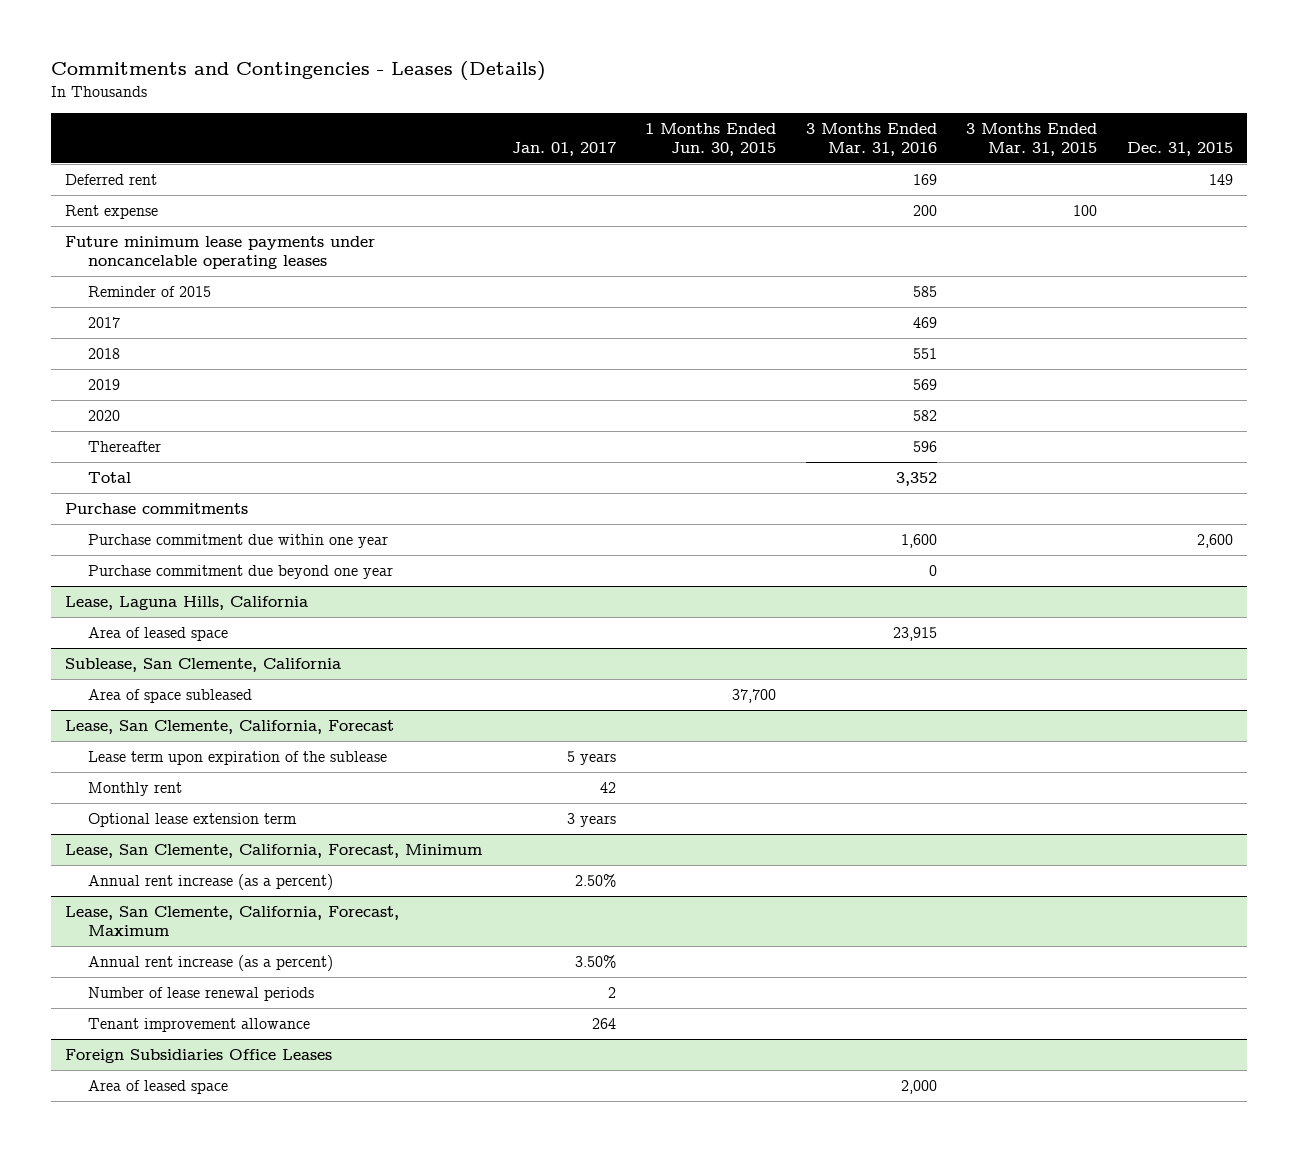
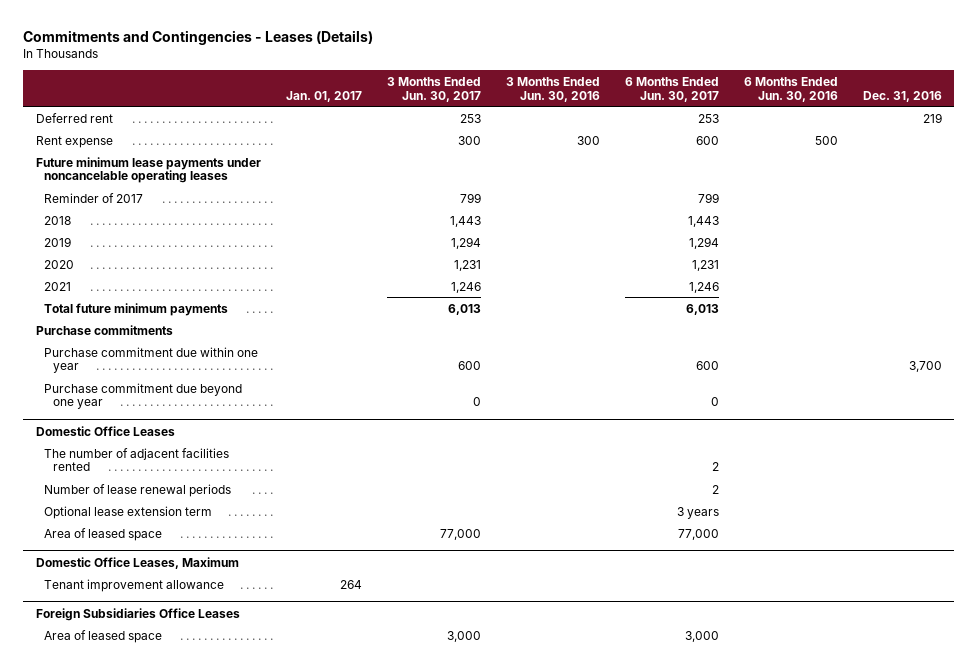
- | Jan. 01, 2017 | 1 Months Ended Jun. 30, 2015 | 3 Months Ended Mar. 31, 2016 | 3 Months Ended Mar. 31, 2015 | Dec. 31, 2015
+ | Jan. 01, 2017 | 3 Months Ended Jun. 30, 2017 | 3 Months Ended Jun. 30, 2016 | 6 Months Ended Jun. 30, 2017 | 6 Months Ended Jun. 30, 2016 | Dec. 31, 2016
- Reminder of 2015 | | | 585 | |
- 2017 | | | 469 | |
+ Reminder of 2017 | | 799 | | 799 | |
- Thereafter | | | 596 | |
- Total | | | 3,352 | |
+ 2021 | | 1,246 | | 1,246 | |
+ Total future minimum payments | | 6,013 | | 6,013 | |
- Lease, Laguna Hills, California
- Area of leased space | | | 23,915 | |
- Sublease, San Clemente, California
- Area of space subleased | | 37,700 | | |
- Lease, San Clemente, California, Forecast
- Lease term upon expiration of the sublease | 5 years | | | |
- Monthly rent | 42 | | | |
- Optional lease extension term | 3 years | | | |
- Lease, San Clemente, California, Forecast, Minimum
- Annual rent increase (as a percent) | 2.50% | | | |
- Lease, San Clemente, California, Forecast, Maximum
- Annual rent increase (as a percent) | 3.50% | | | |
- Number of lease renewal periods | 2 | | | |
+ Domestic Office Leases
+ The number of adjacent facilities rented | | | | 2 | |
+ Number of lease renewal periods | | | | 2 | |
+ Optional lease extension term | | | | 3 years | |
+ Area of leased space | | 77,000 | | 77,000 | |
+ Domestic Office Leases, Maximum

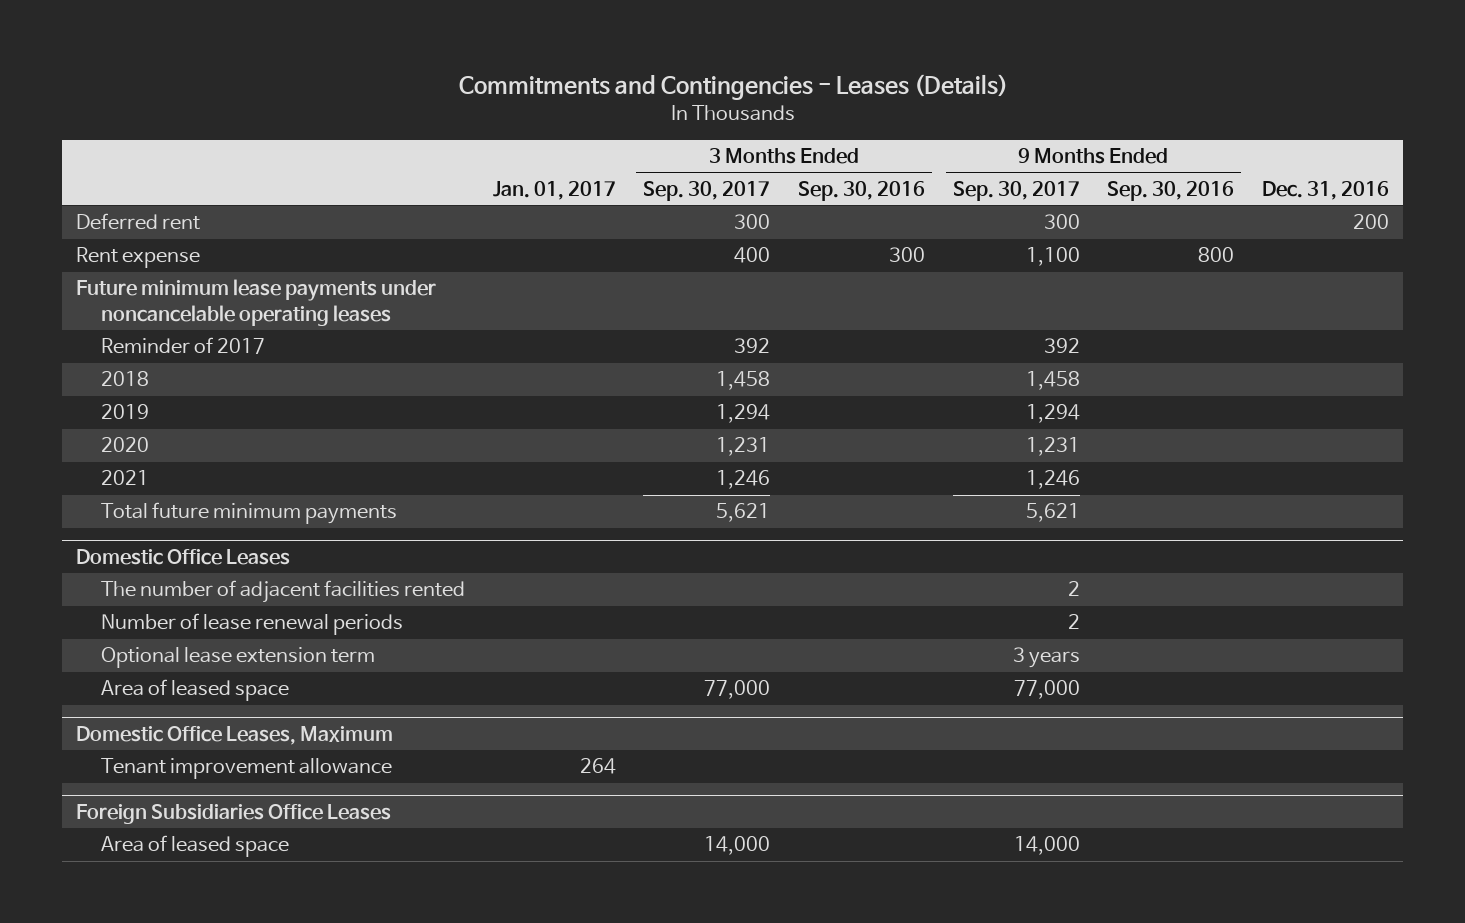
- | Jan. 01, 2017 | 3 Months Ended Jun. 30, 2017 | 3 Months Ended Jun. 30, 2016 | 6 Months Ended Jun. 30, 2017 | 6 Months Ended Jun. 30, 2016 | Dec. 31, 2016
+ | Jan. 01, 2017 | 3 Months Ended Sep. 30, 2017 | 3 Months Ended Sep. 30, 2016 | 9 Months Ended Sep. 30, 2017 | 9 Months Ended Sep. 30, 2016 | Dec. 31, 2016
- Deferred rent | | 253 | | 253 | | 219
+ Deferred rent | | 300 | | 300 | | 200
- Purchase commitments
- Purchase commitment due within one year | | 600 | | 600 | | 3,700
- Purchase commitment due beyond one year | | 0 | | 0 | |

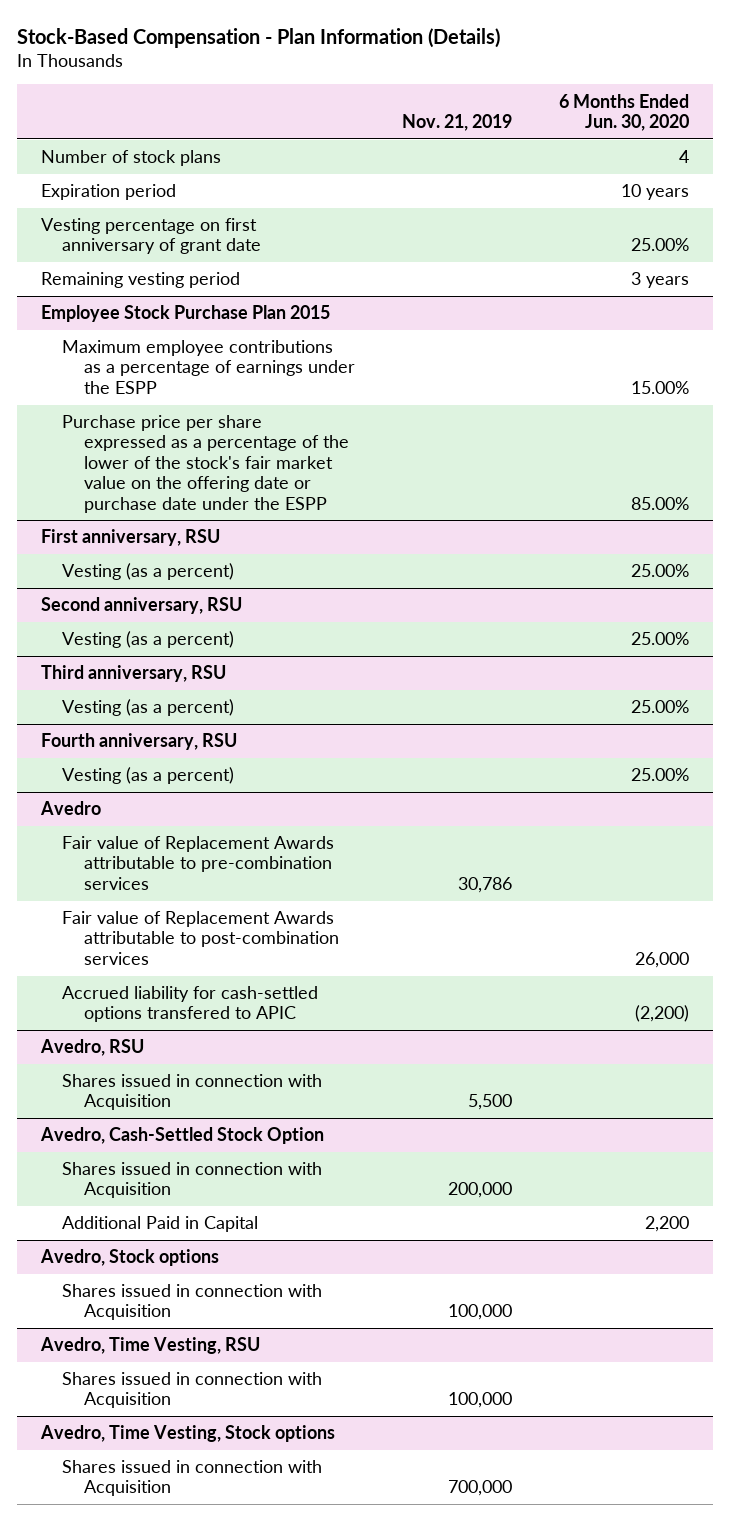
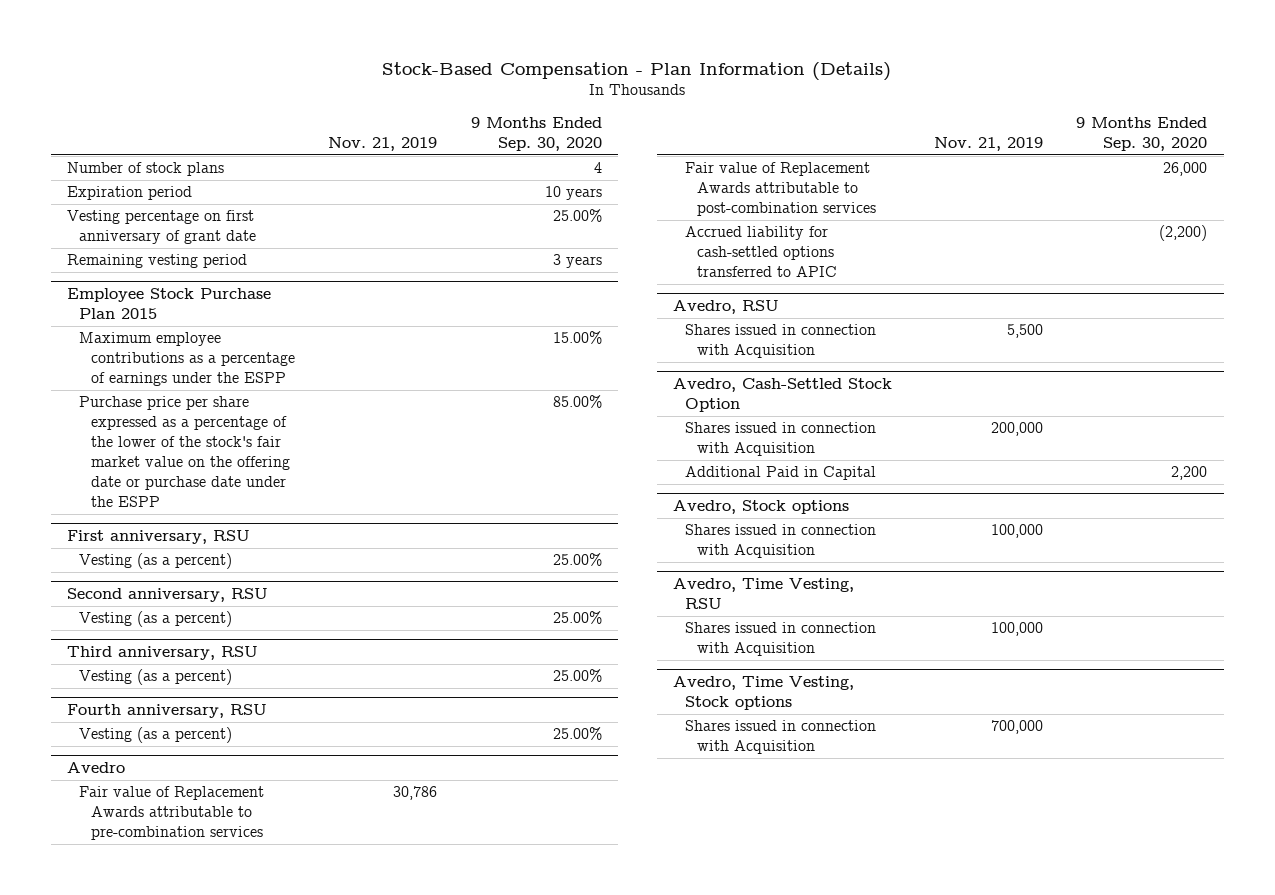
- | Nov. 21, 2019 | 6 Months Ended Jun. 30, 2020
+ | Nov. 21, 2019 | 9 Months Ended Sep. 30, 2020
@ Avedro
- Accrued liability for cash-settled options transfered to APIC | | (2,200)
+ Accrued liability for cash-settled options transferred to APIC | | (2,200)

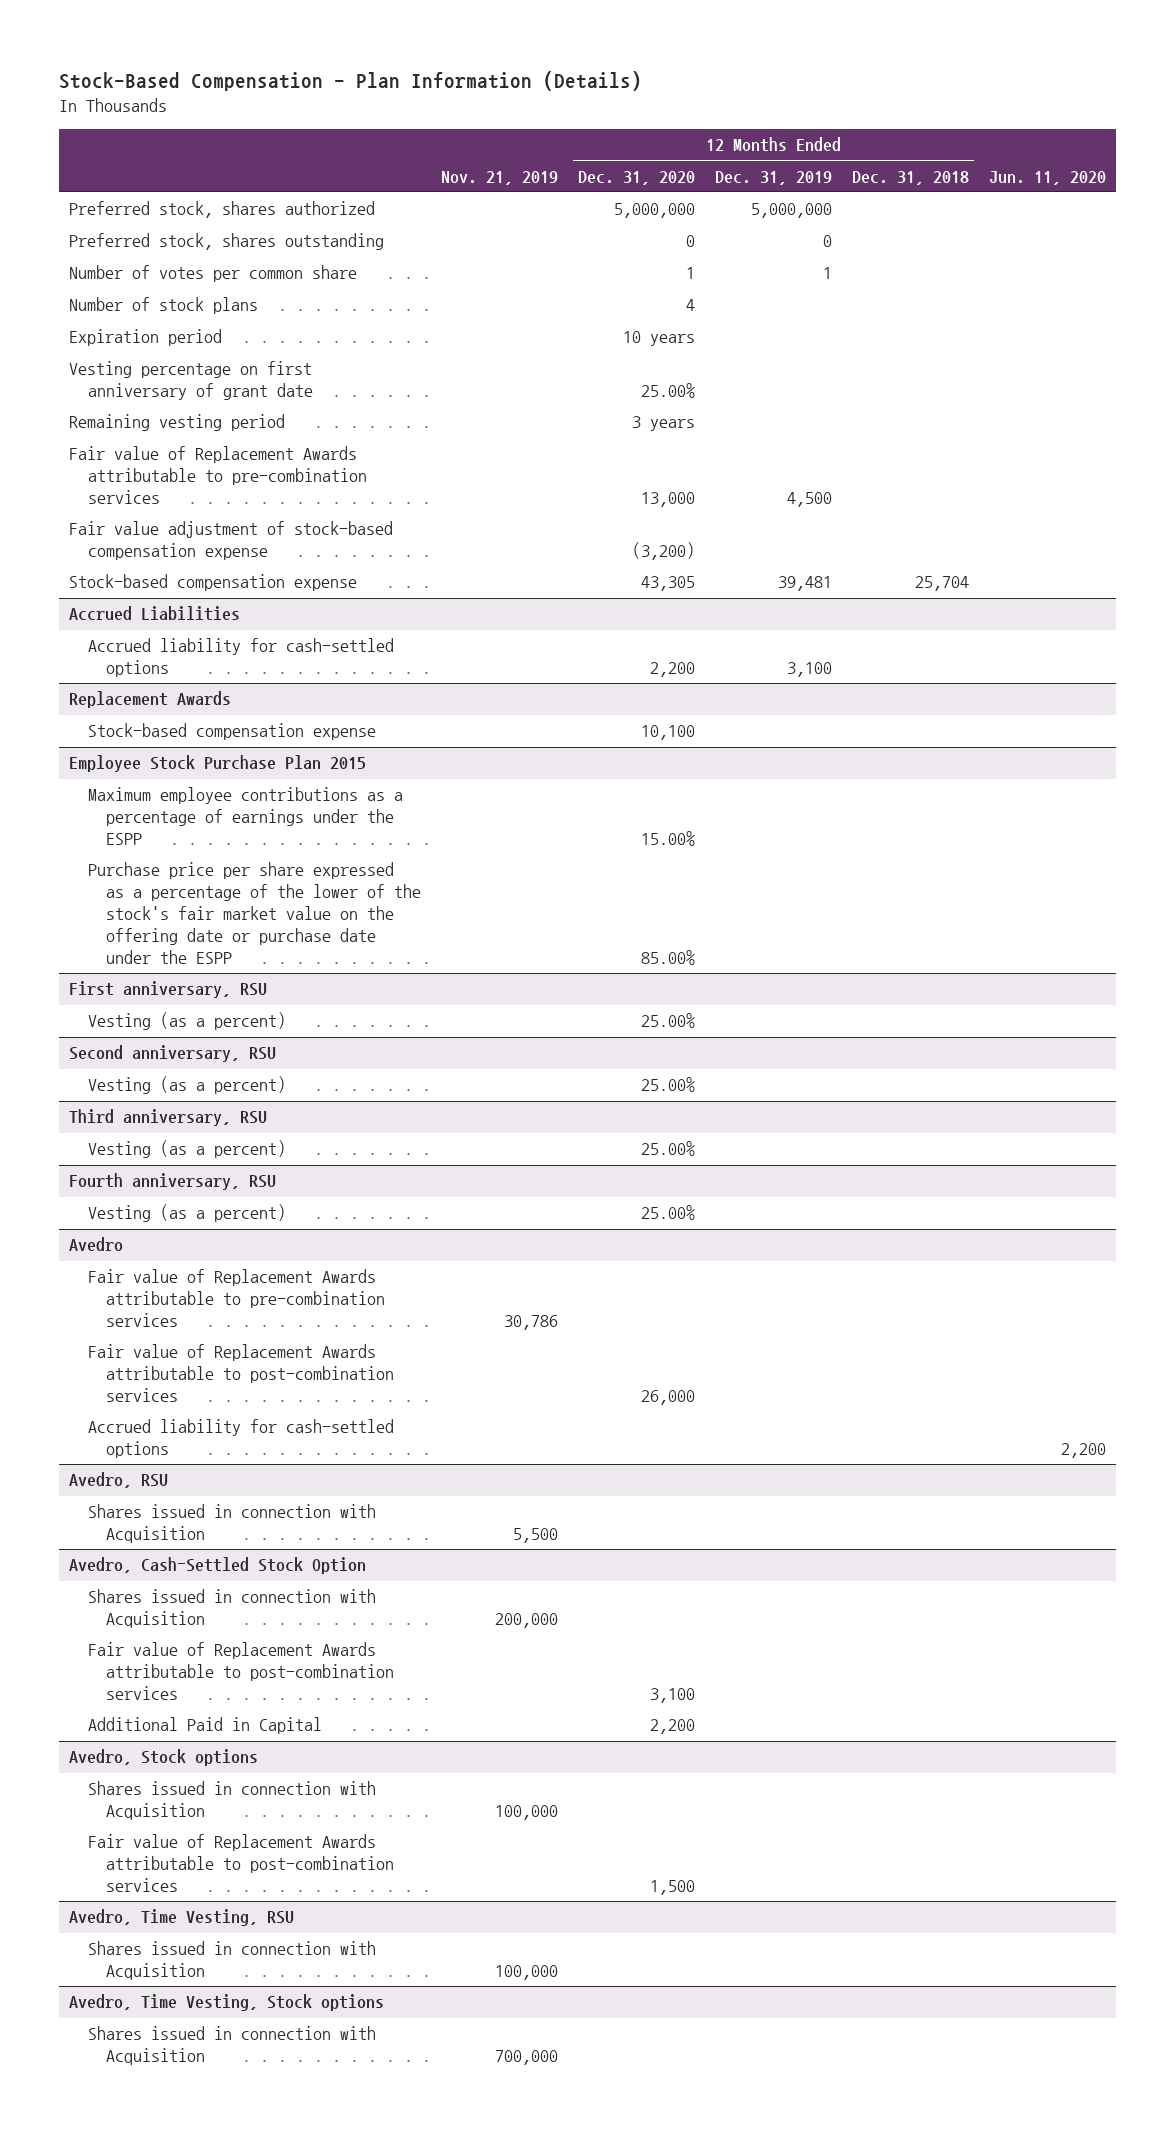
- | Nov. 21, 2019 | 9 Months Ended Sep. 30, 2020
+ | Nov. 21, 2019 | 12 Months Ended Dec. 31, 2020 | 12 Months Ended Dec. 31, 2019 | 12 Months Ended Dec. 31, 2018 | Jun. 11, 2020
+ Preferred stock, shares authorized | | 5,000,000 | 5,000,000 | |
+ Preferred stock, shares outstanding | | 0 | 0 | |
+ Number of votes per common share | | 1 | 1 | |
+ Fair value of Replacement Awards attributable to pre-combination services | | 13,000 | 4,500 | |
+ Fair value adjustment of stock-based compensation expense | | (3,200) | | |
+ Stock-based compensation expense | | 43,305 | 39,481 | 25,704 |
+ Accrued Liabilities
+ Accrued liability for cash-settled options | | 2,200 | 3,100 | |
+ Replacement Awards
+ Stock-based compensation expense | | 10,100 | | |
@ Avedro
- Accrued liability for cash-settled options transferred to APIC | | (2,200)
+ Accrued liability for cash-settled options | | | | | 2,200
@ Avedro, Cash-Settled Stock Option
+ Fair value of Replacement Awards attributable to post-combination services | | 3,100 | | |
@ Avedro, Stock options
+ Fair value of Replacement Awards attributable to post-combination services | | 1,500 | | |

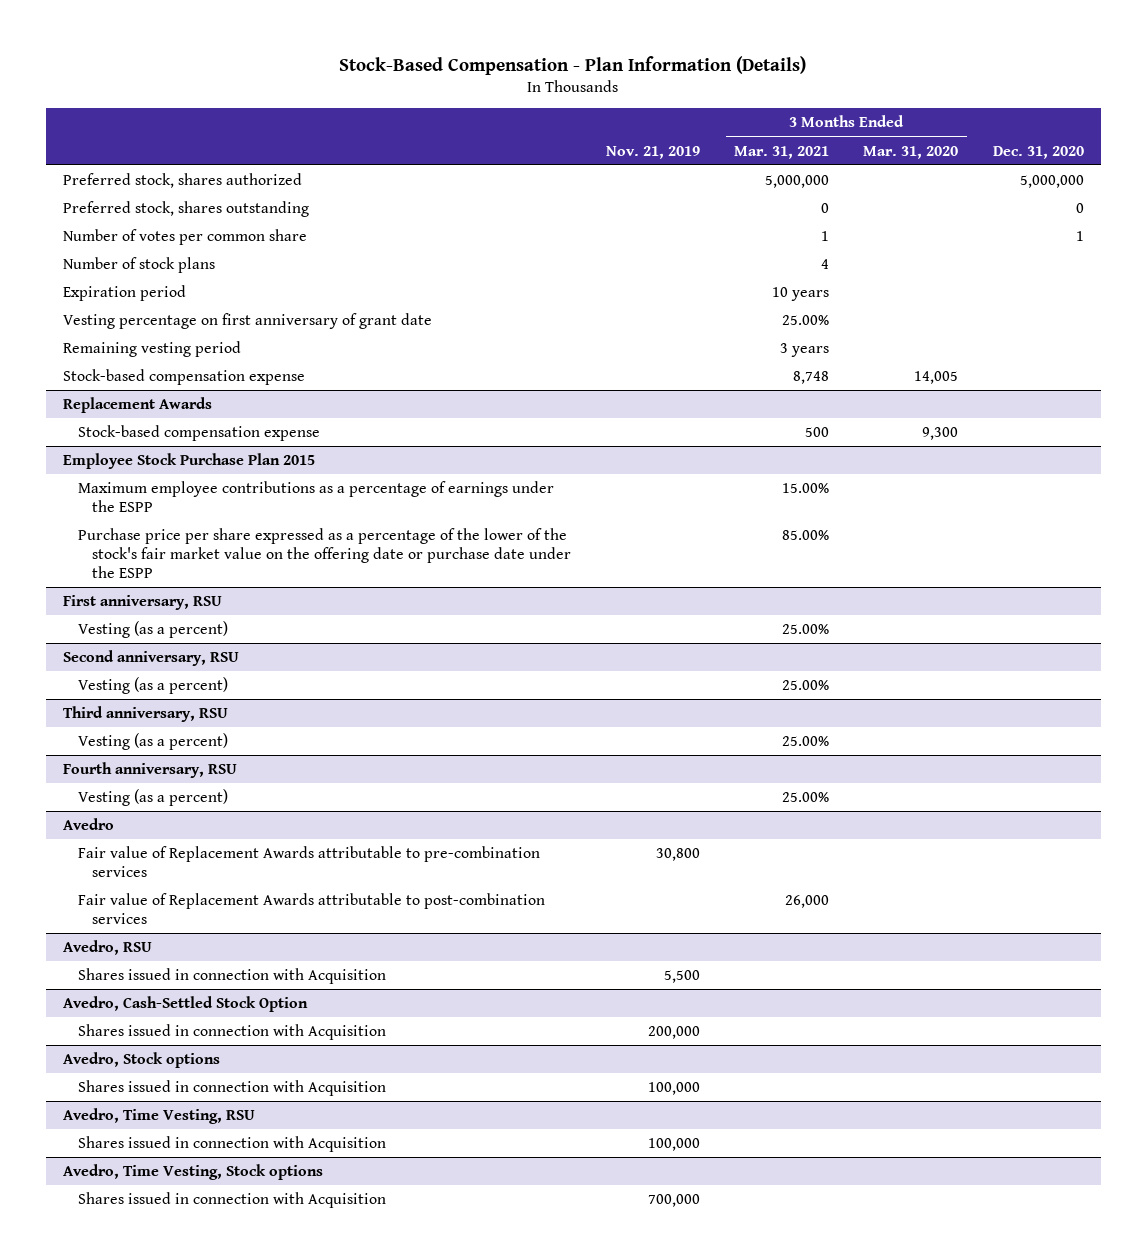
- | Nov. 21, 2019 | 12 Months Ended Dec. 31, 2020 | 12 Months Ended Dec. 31, 2019 | 12 Months Ended Dec. 31, 2018 | Jun. 11, 2020
+ | Nov. 21, 2019 | 3 Months Ended Mar. 31, 2021 | 3 Months Ended Mar. 31, 2020 | Dec. 31, 2020
- Fair value of Replacement Awards attributable to pre-combination services | | 13,000 | 4,500 | |
- Fair value adjustment of stock-based compensation expense | | (3,200) | | |
- Accrued Liabilities
- Accrued liability for cash-settled options | | 2,200 | 3,100 | |
@ Avedro
- Fair value of Replacement Awards attributable to pre-combination services | 30,786 | | | |
+ Fair value of Replacement Awards attributable to pre-combination services | 30,800 | | |
- Accrued liability for cash-settled options | | | | | 2,200
@ Avedro, Cash-Settled Stock Option
- Fair value of Replacement Awards attributable to post-combination services | | 3,100 | | |
- Additional Paid in Capital | | 2,200 | | |
@ Avedro, Stock options
- Fair value of Replacement Awards attributable to post-combination services | | 1,500 | | |

